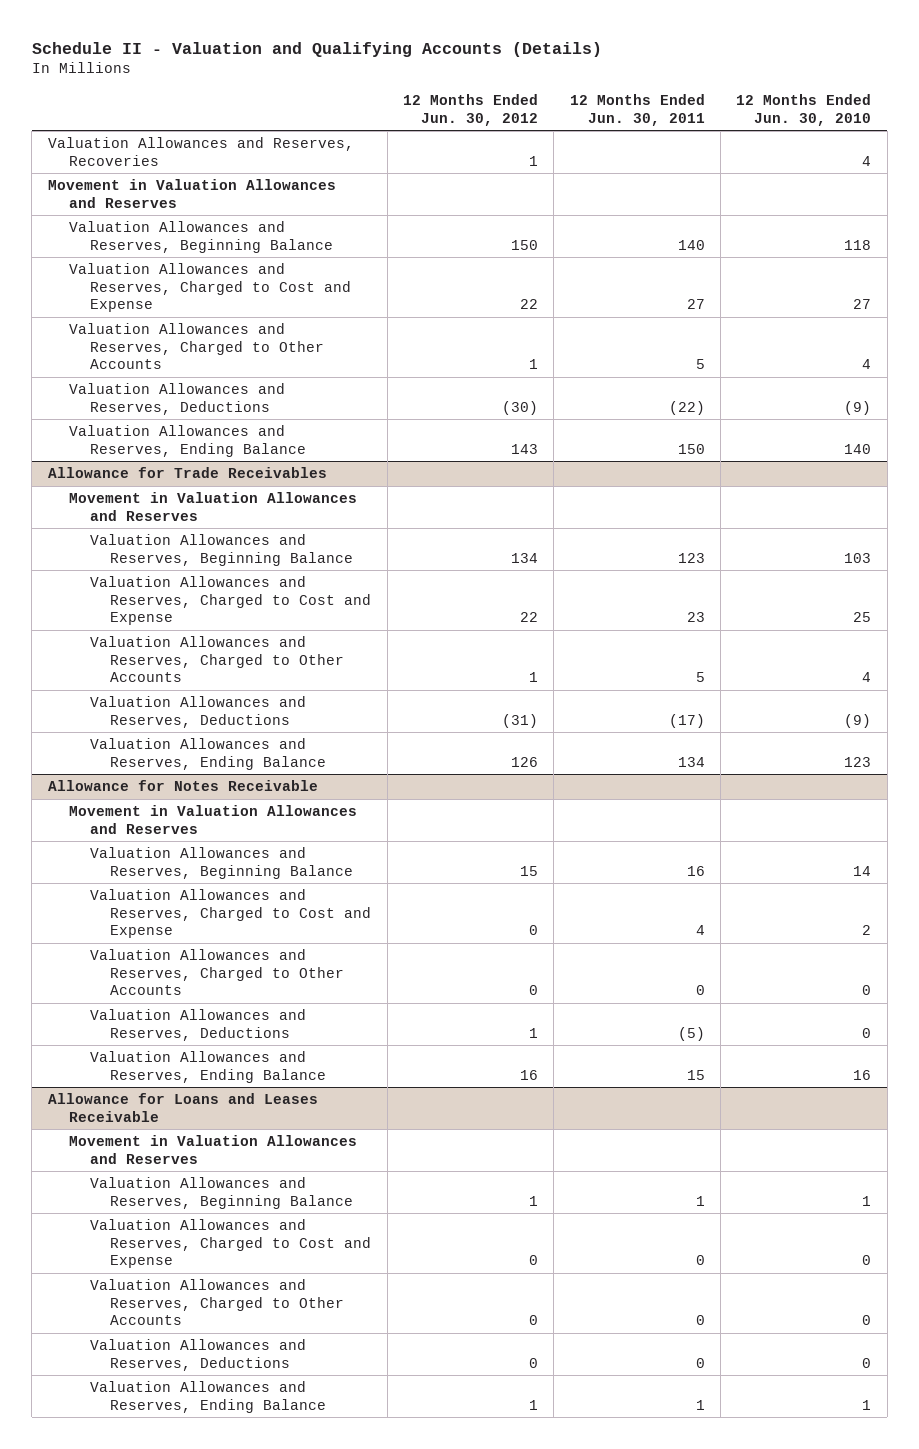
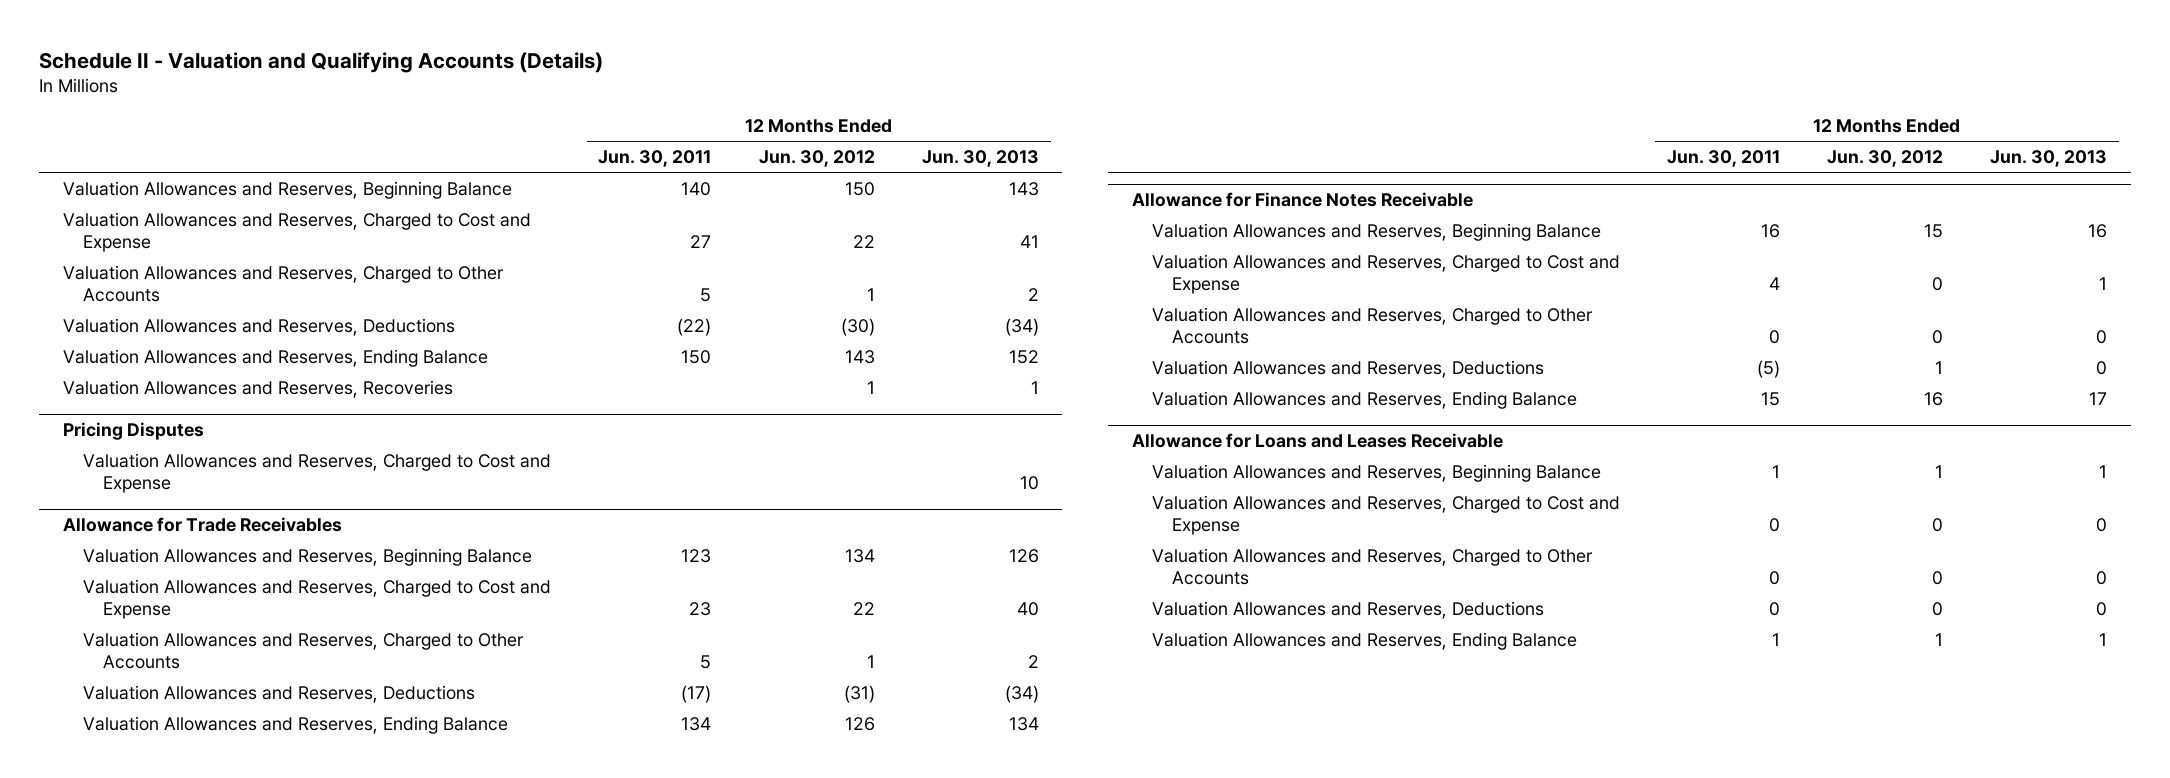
- | 12 Months Ended Jun. 30, 2012 | 12 Months Ended Jun. 30, 2011 | 12 Months Ended Jun. 30, 2010
+ | 12 Months Ended Jun. 30, 2011 | 12 Months Ended Jun. 30, 2012 | 12 Months Ended Jun. 30, 2013
- Movement in Valuation Allowances and Reserves
moved down: Valuation Allowances and Reserves, Recoveries | | 1 | 1
+ Pricing Disputes
+ Valuation Allowances and Reserves, Charged to Cost and Expense | | | 10
@ Allowance for Trade Receivables
- Movement in Valuation Allowances and Reserves
- Allowance for Notes Receivable
- Movement in Valuation Allowances and Reserves
+ Allowance for Finance Notes Receivable
@ Allowance for Loans and Leases Receivable
- Movement in Valuation Allowances and Reserves

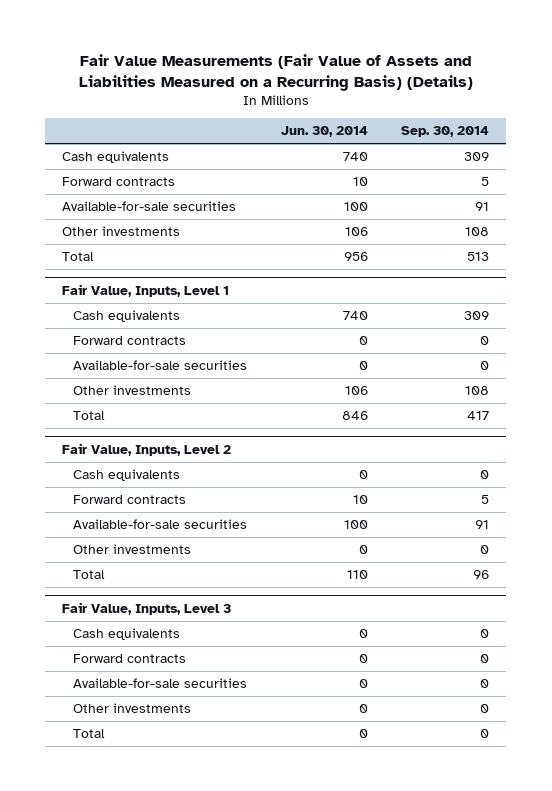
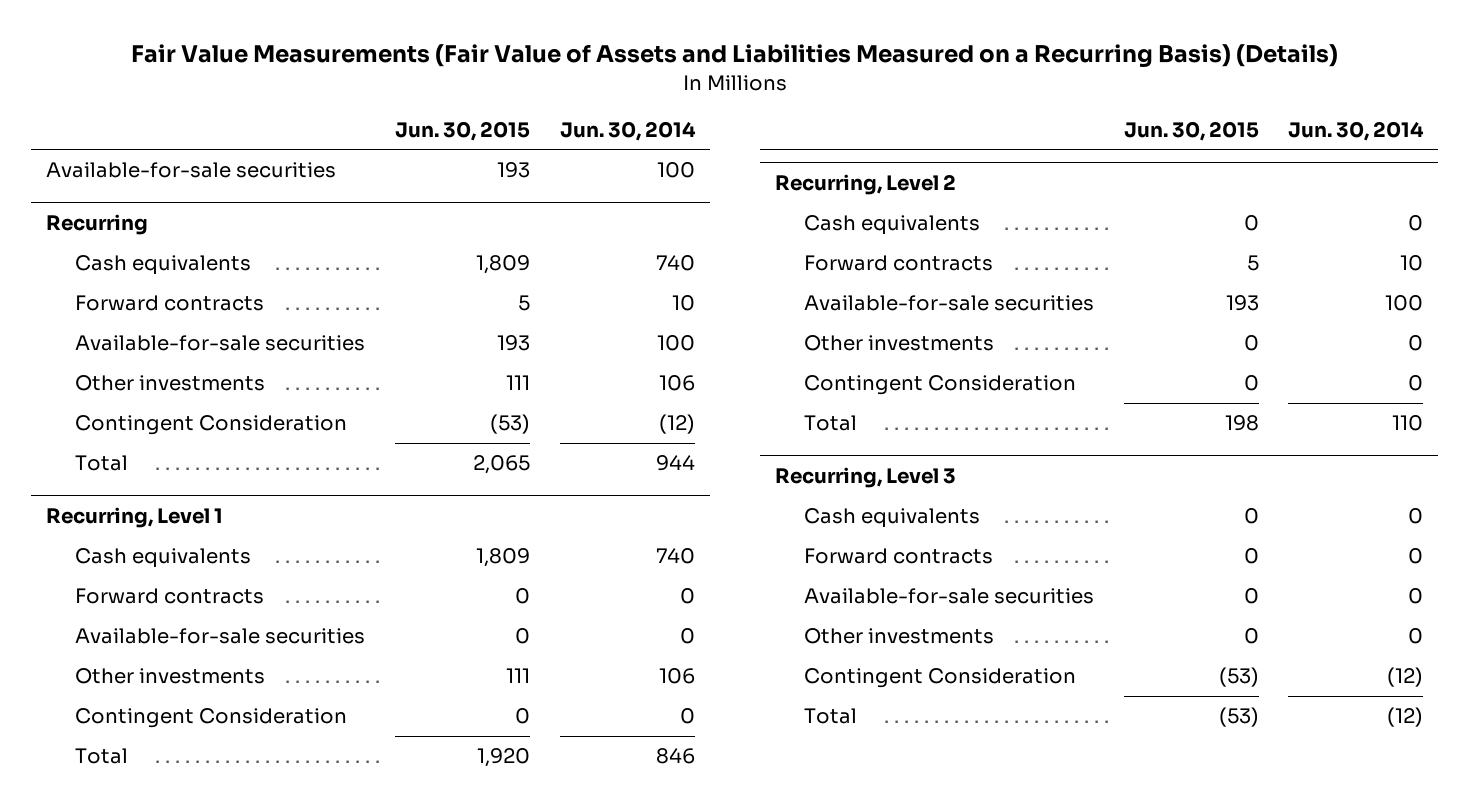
- | Jun. 30, 2014 | Sep. 30, 2014
+ | Jun. 30, 2015 | Jun. 30, 2014
+ Available-for-sale securities | 193 | 100
+ Recurring
- Total | 956 | 513
- Fair Value, Inputs, Level 1
+ Contingent Consideration | (53) | (12)
+ Total | 2,065 | 944
+ Recurring, Level 1
+ Contingent Consideration | 0 | 0
- Fair Value, Inputs, Level 2
+ Recurring, Level 2
+ Contingent Consideration | 0 | 0
- Fair Value, Inputs, Level 3
+ Recurring, Level 3
- Total | 0 | 0
+ Contingent Consideration | (53) | (12)
+ Total | (53) | (12)

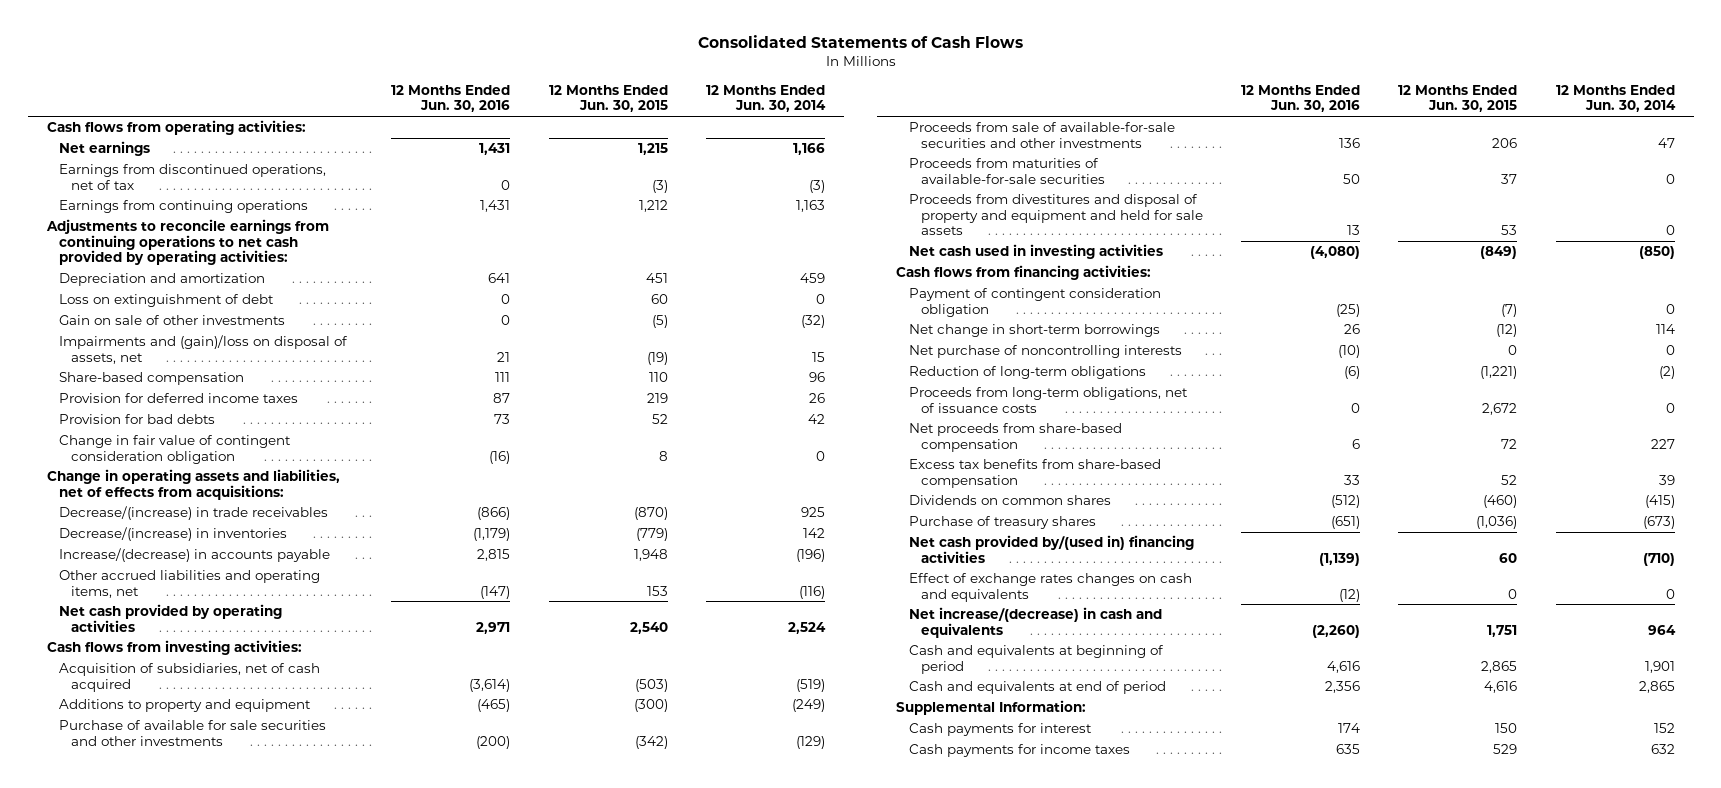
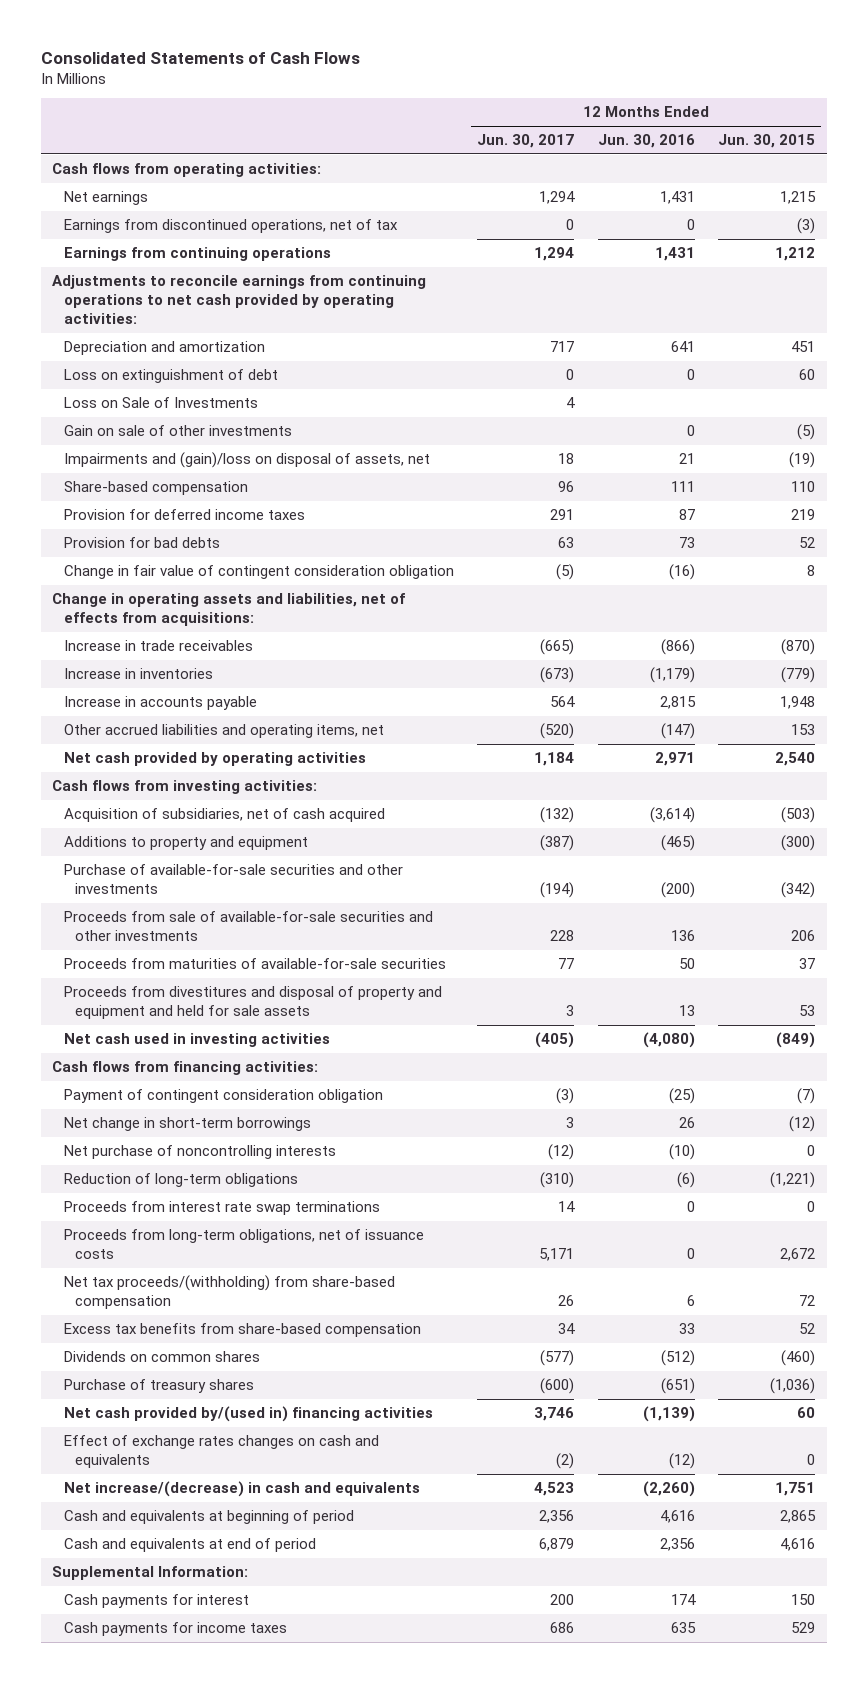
- | 12 Months Ended Jun. 30, 2016 | 12 Months Ended Jun. 30, 2015 | 12 Months Ended Jun. 30, 2014
+ | 12 Months Ended Jun. 30, 2017 | 12 Months Ended Jun. 30, 2016 | 12 Months Ended Jun. 30, 2015
+ Loss on Sale of Investments | 4 | |
- Decrease/(increase) in trade receivables | (866) | (870) | 925
- Decrease/(increase) in inventories | (1,179) | (779) | 142
- Increase/(decrease) in accounts payable | 2,815 | 1,948 | (196)
+ Increase in trade receivables | (665) | (866) | (870)
+ Increase in inventories | (673) | (1,179) | (779)
+ Increase in accounts payable | 564 | 2,815 | 1,948
- Purchase of available for sale securities and other investments | (200) | (342) | (129)
+ Purchase of available-for-sale securities and other investments | (194) | (200) | (342)
+ Proceeds from interest rate swap terminations | 14 | 0 | 0
- Net proceeds from share-based compensation | 6 | 72 | 227
+ Net tax proceeds/(withholding) from share-based compensation | 26 | 6 | 72

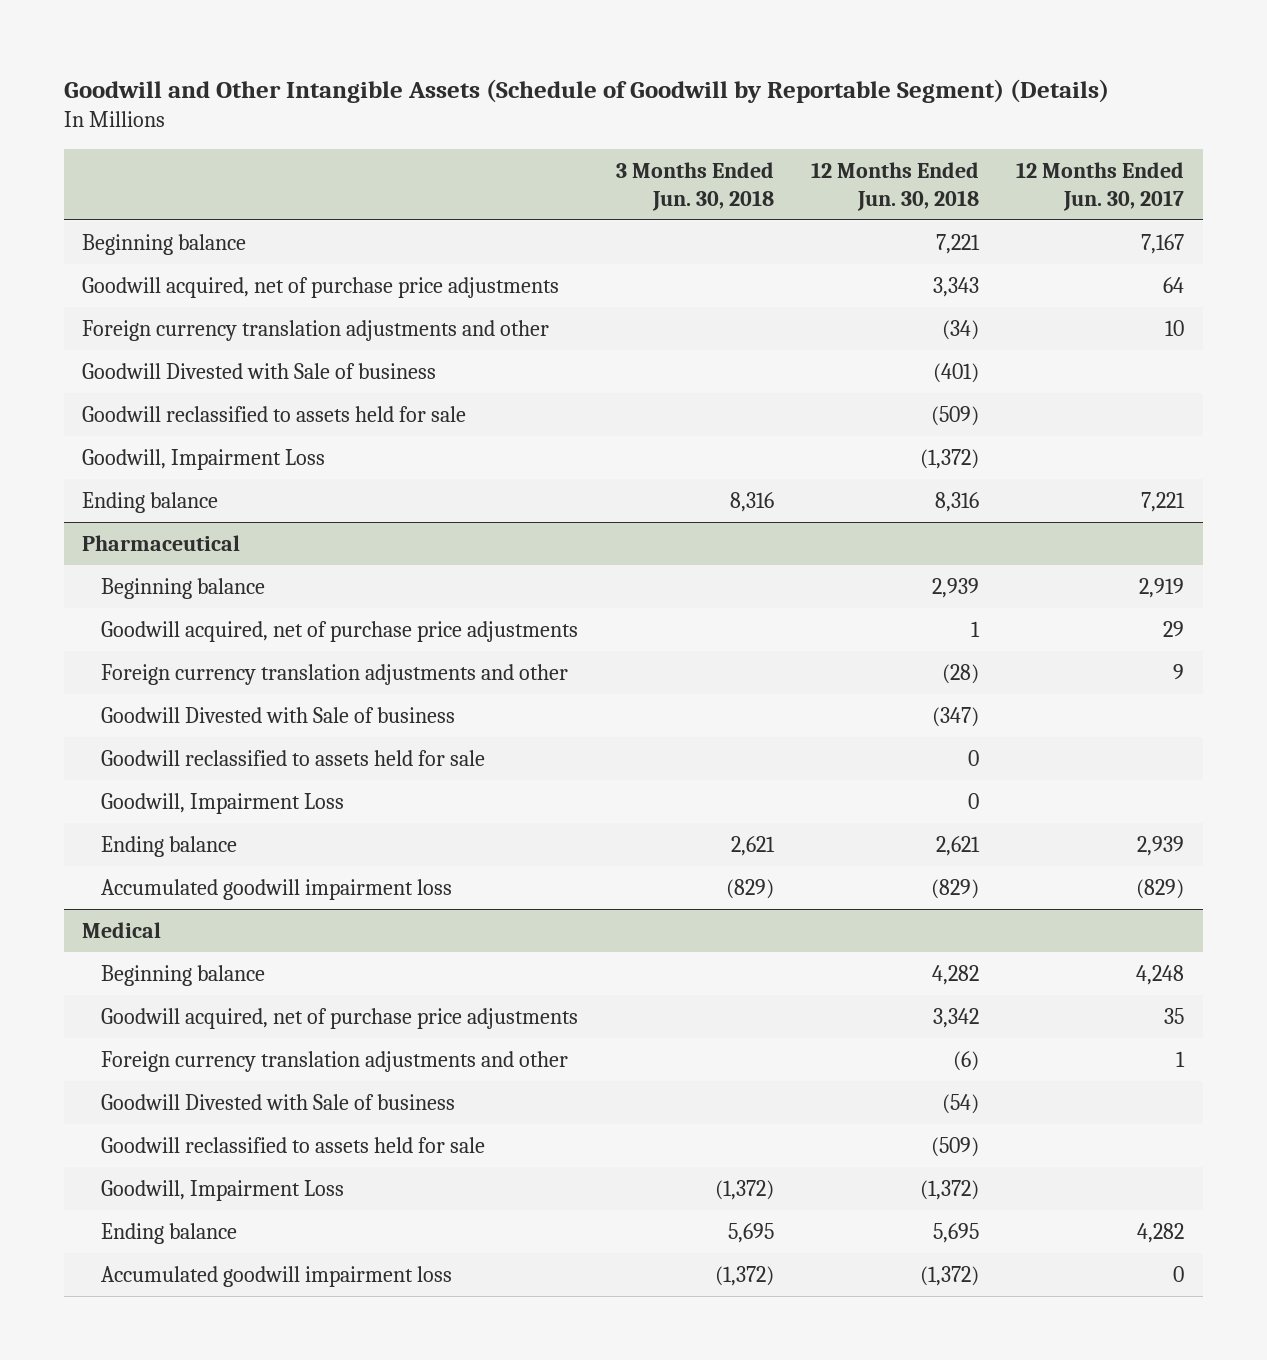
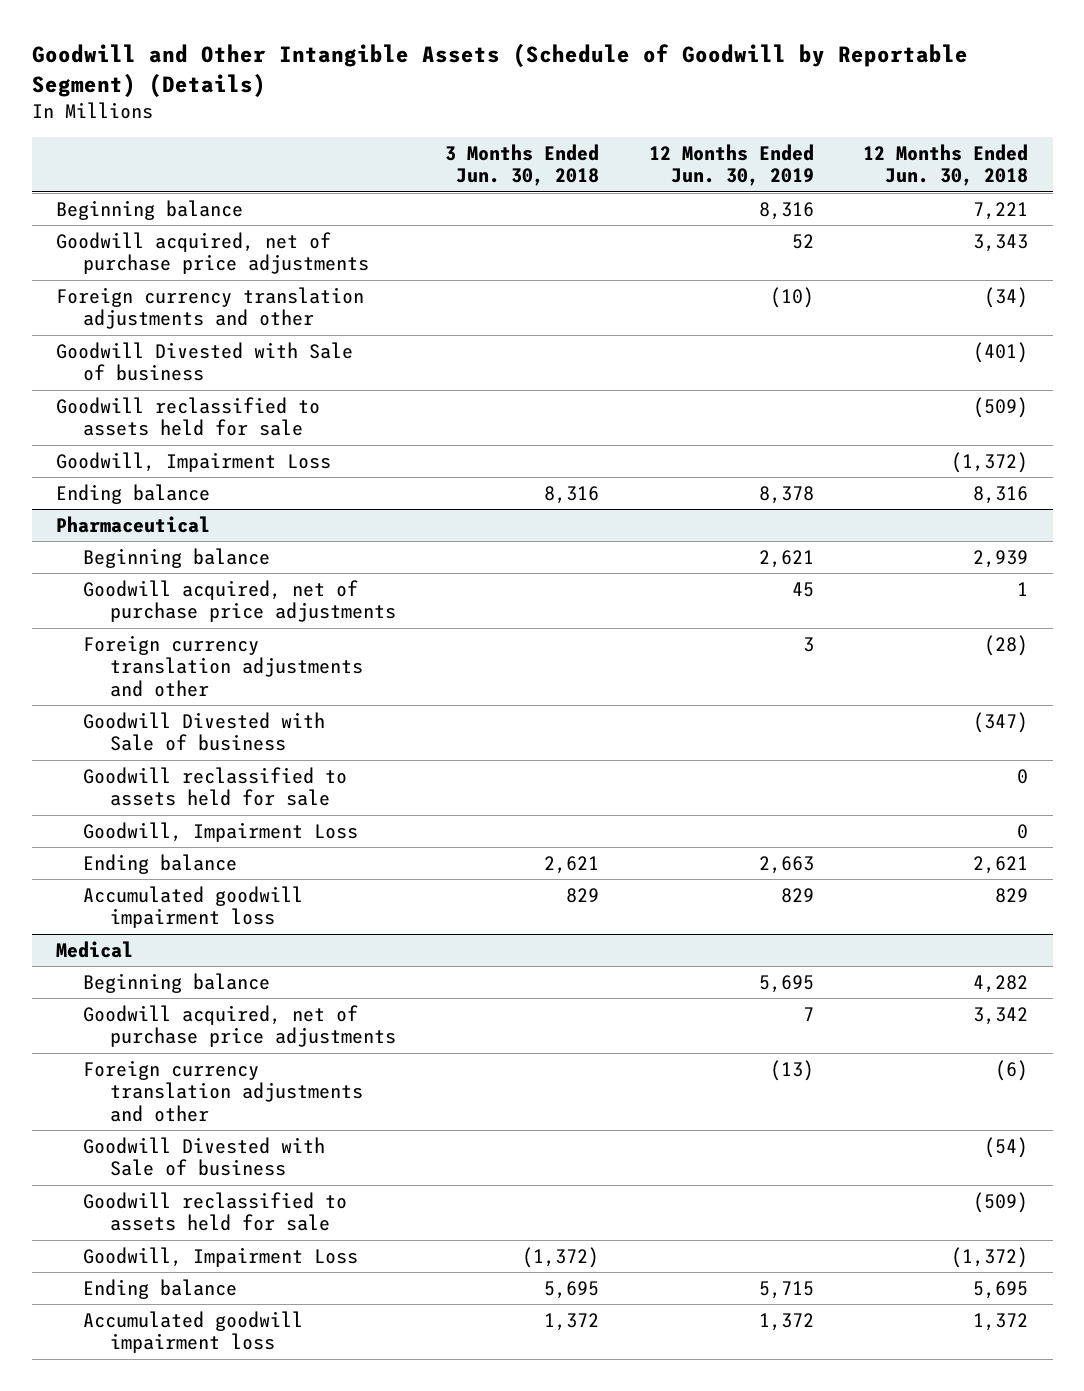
- | 3 Months Ended Jun. 30, 2018 | 12 Months Ended Jun. 30, 2018 | 12 Months Ended Jun. 30, 2017
+ | 3 Months Ended Jun. 30, 2018 | 12 Months Ended Jun. 30, 2019 | 12 Months Ended Jun. 30, 2018
@ Pharmaceutical
- Accumulated goodwill impairment loss | (829) | (829) | (829)
+ Accumulated goodwill impairment loss | 829 | 829 | 829
@ Medical
- Accumulated goodwill impairment loss | (1,372) | (1,372) | 0
+ Accumulated goodwill impairment loss | 1,372 | 1,372 | 1,372

